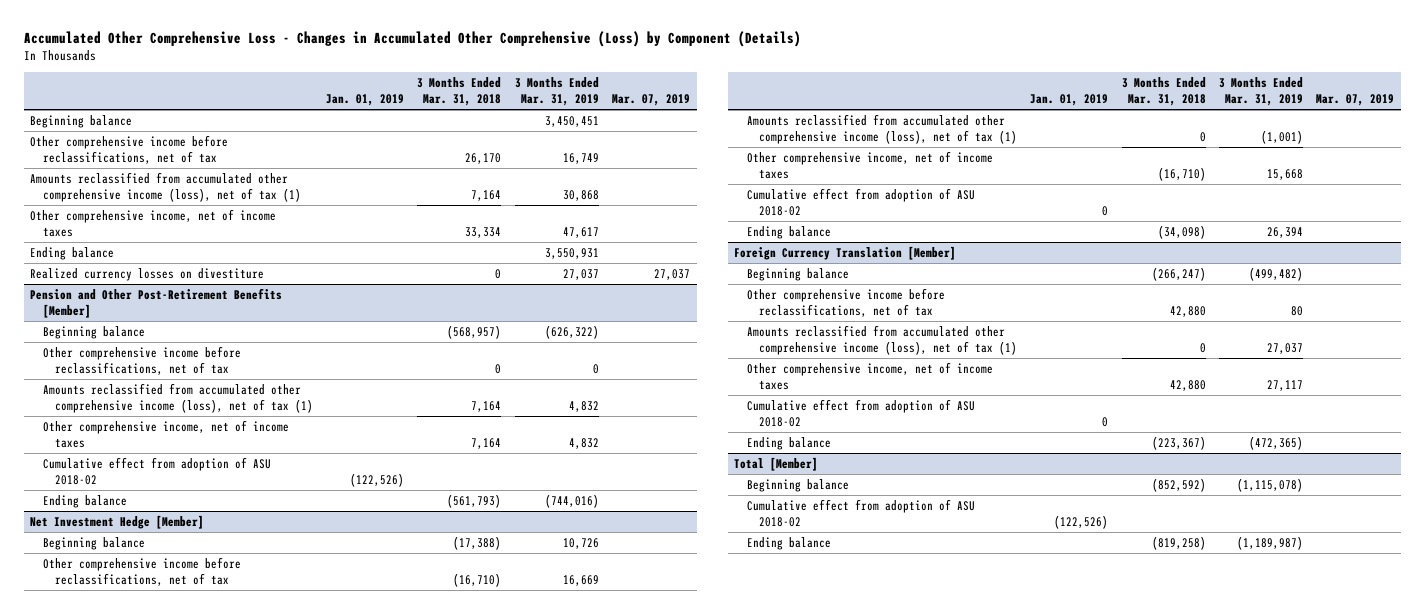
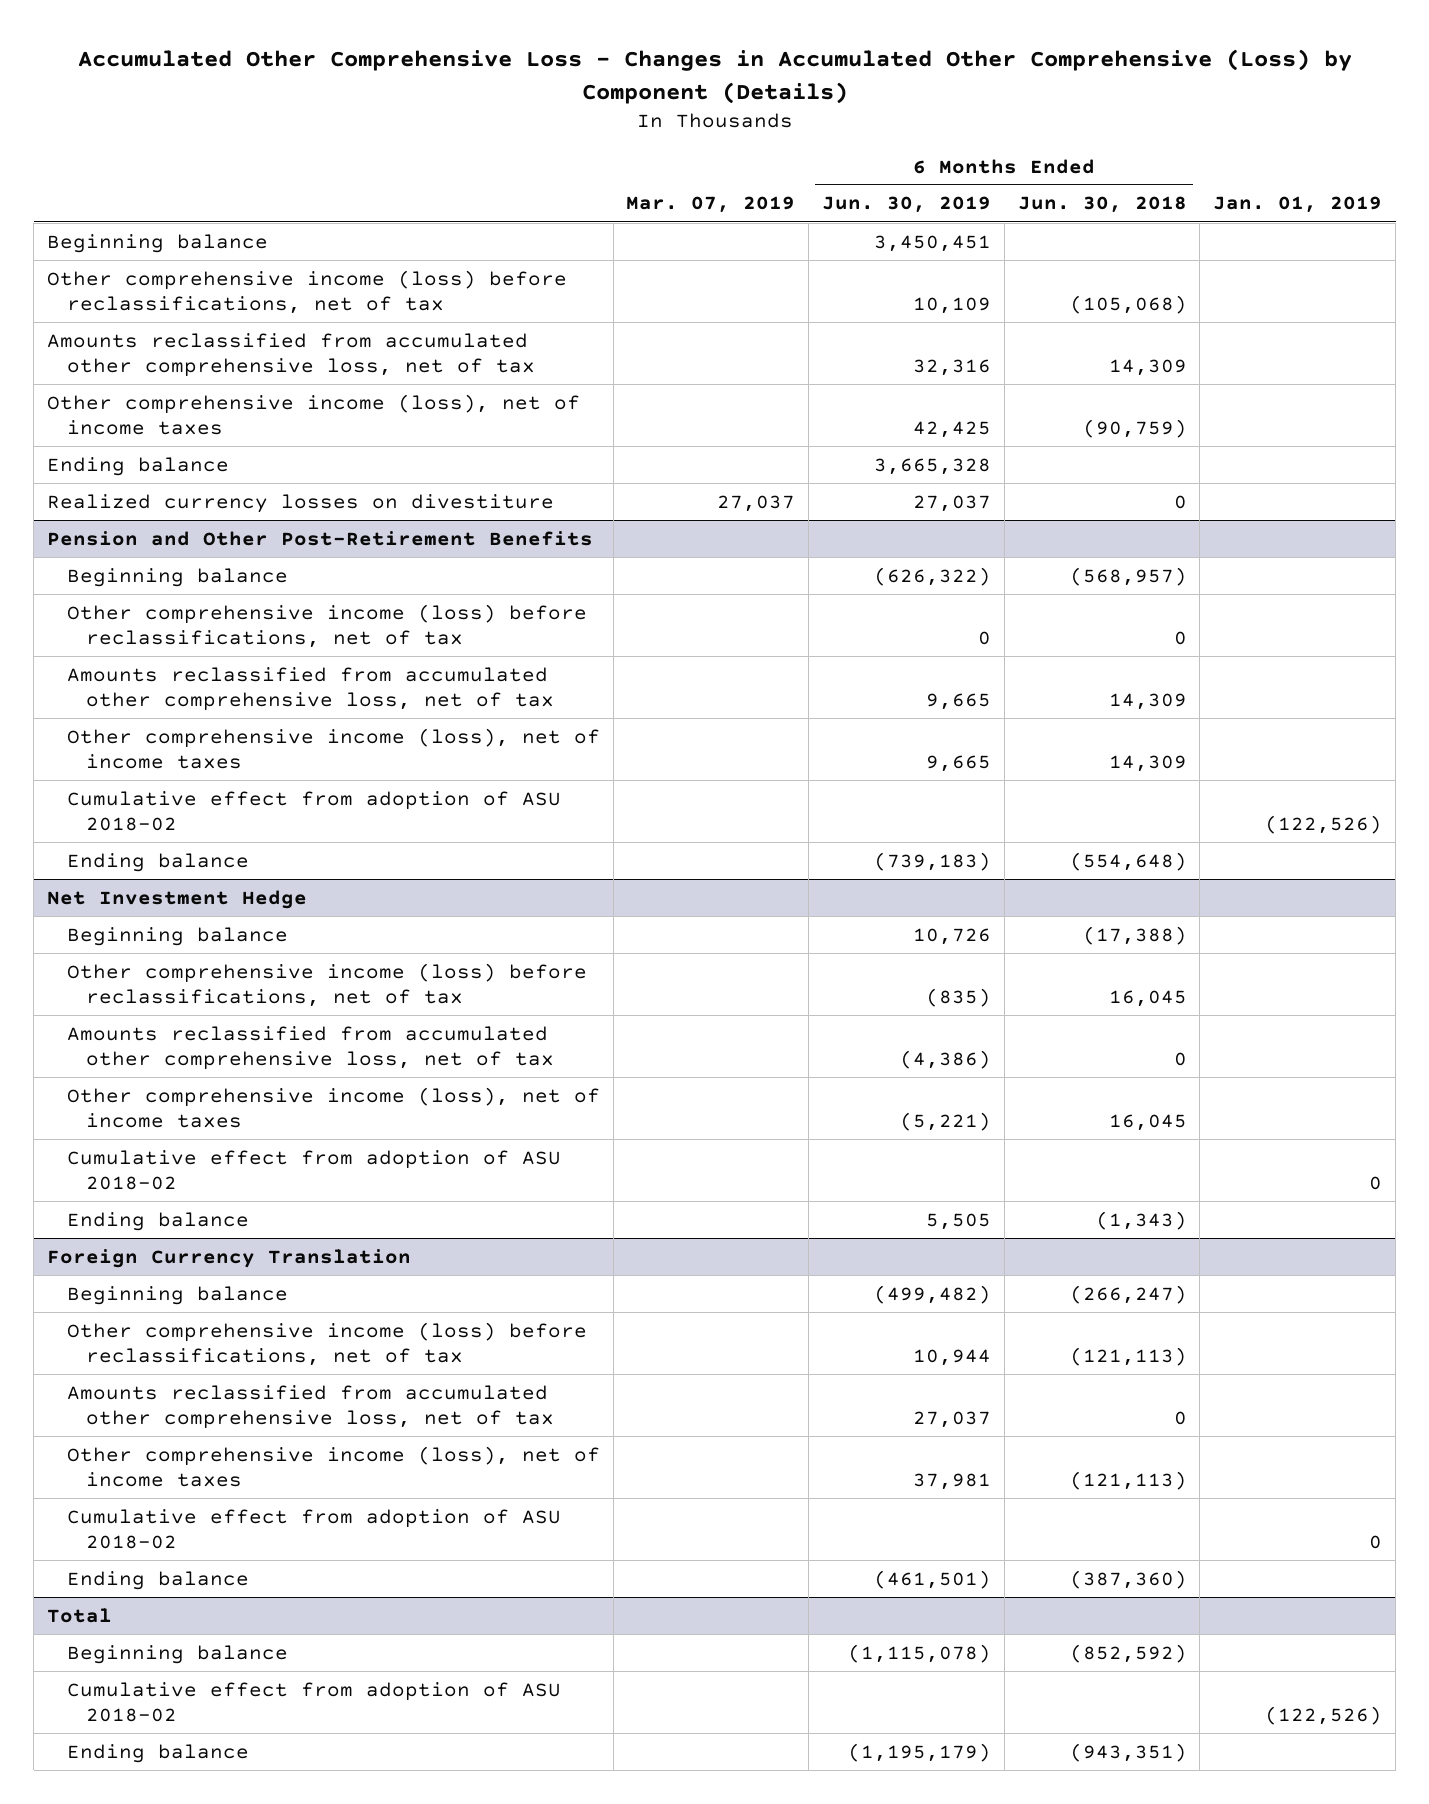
- | Jan. 01, 2019 | 3 Months Ended Mar. 31, 2018 | 3 Months Ended Mar. 31, 2019 | Mar. 07, 2019
+ | Mar. 07, 2019 | 6 Months Ended Jun. 30, 2019 | 6 Months Ended Jun. 30, 2018 | Jan. 01, 2019
- Other comprehensive income before reclassifications, net of tax | | 26,170 | 16,749 |
- Amounts reclassified from accumulated other comprehensive income (loss), net of tax (1) | | 7,164 | 30,868 |
- Other comprehensive income, net of income taxes | | 33,334 | 47,617 |
+ Other comprehensive income (loss) before reclassifications, net of tax | | 10,109 | (105,068) |
+ Amounts reclassified from accumulated other comprehensive loss, net of tax | | 32,316 | 14,309 |
+ Other comprehensive income (loss), net of income taxes | | 42,425 | (90,759) |
- Pension and Other Post-Retirement Benefits [Member]
+ Pension and Other Post-Retirement Benefits
- Other comprehensive income before reclassifications, net of tax | | 0 | 0 |
- Amounts reclassified from accumulated other comprehensive income (loss), net of tax (1) | | 7,164 | 4,832 |
- Other comprehensive income, net of income taxes | | 7,164 | 4,832 |
+ Other comprehensive income (loss) before reclassifications, net of tax | | 0 | 0 |
+ Amounts reclassified from accumulated other comprehensive loss, net of tax | | 9,665 | 14,309 |
+ Other comprehensive income (loss), net of income taxes | | 9,665 | 14,309 |
- Net Investment Hedge [Member]
+ Net Investment Hedge
- Other comprehensive income before reclassifications, net of tax | | (16,710) | 16,669 |
- Amounts reclassified from accumulated other comprehensive income (loss), net of tax (1) | | 0 | (1,001) |
- Other comprehensive income, net of income taxes | | (16,710) | 15,668 |
+ Other comprehensive income (loss) before reclassifications, net of tax | | (835) | 16,045 |
+ Amounts reclassified from accumulated other comprehensive loss, net of tax | | (4,386) | 0 |
+ Other comprehensive income (loss), net of income taxes | | (5,221) | 16,045 |
- Foreign Currency Translation [Member]
+ Foreign Currency Translation
- Other comprehensive income before reclassifications, net of tax | | 42,880 | 80 |
- Amounts reclassified from accumulated other comprehensive income (loss), net of tax (1) | | 0 | 27,037 |
- Other comprehensive income, net of income taxes | | 42,880 | 27,117 |
+ Other comprehensive income (loss) before reclassifications, net of tax | | 10,944 | (121,113) |
+ Amounts reclassified from accumulated other comprehensive loss, net of tax | | 27,037 | 0 |
+ Other comprehensive income (loss), net of income taxes | | 37,981 | (121,113) |
- Total [Member]
+ Total

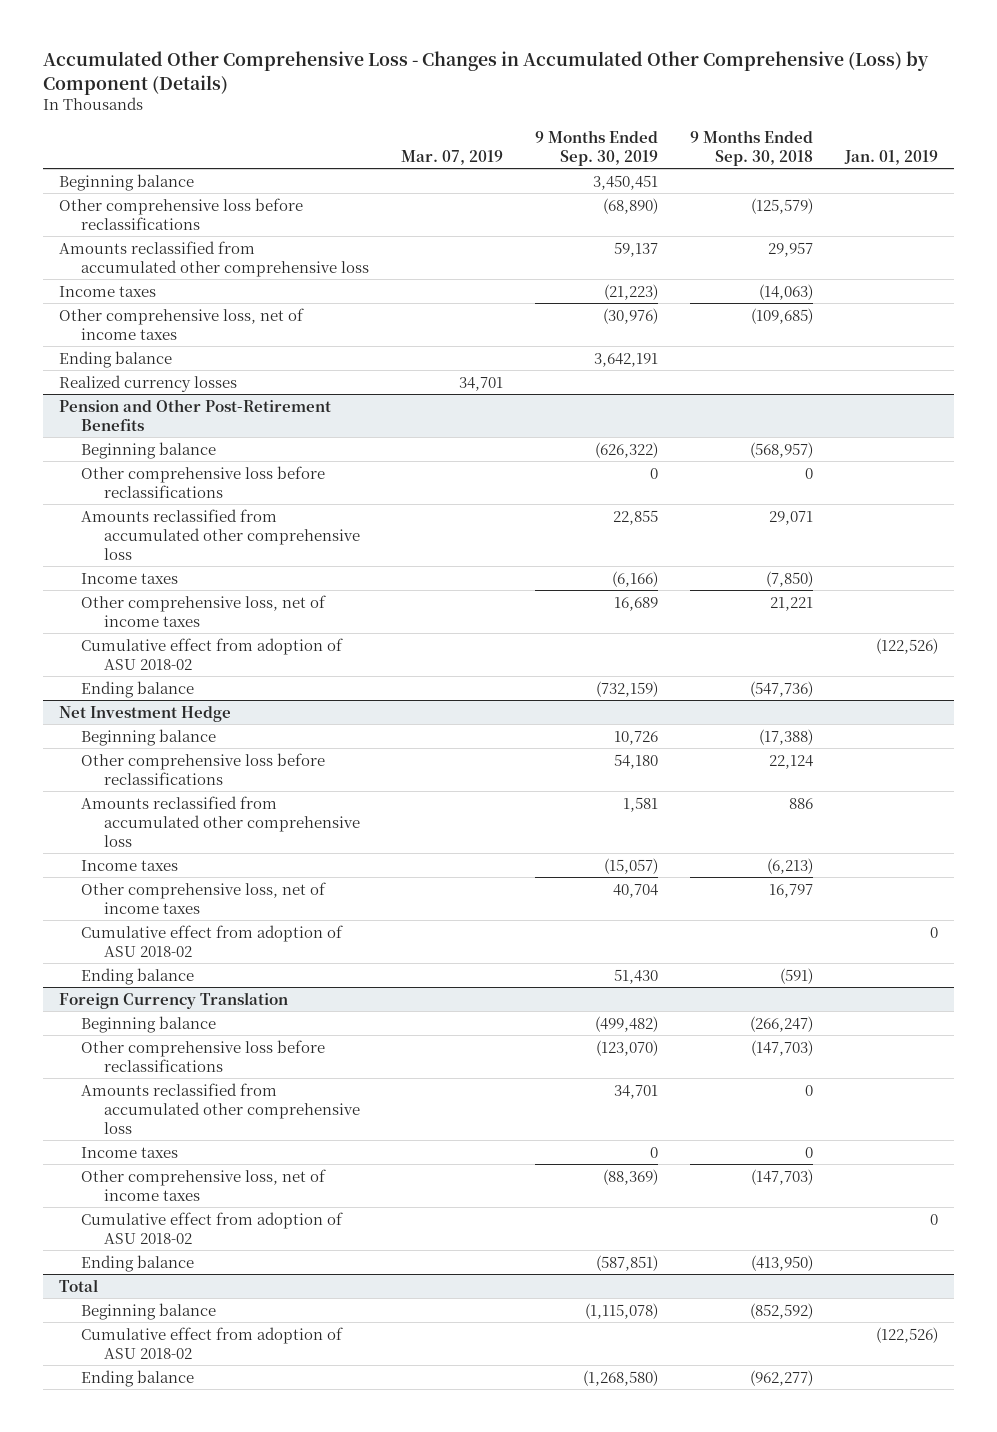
- | Mar. 07, 2019 | 6 Months Ended Jun. 30, 2019 | 6 Months Ended Jun. 30, 2018 | Jan. 01, 2019
+ | Mar. 07, 2019 | 9 Months Ended Sep. 30, 2019 | 9 Months Ended Sep. 30, 2018 | Jan. 01, 2019
- Other comprehensive income (loss) before reclassifications, net of tax | | 10,109 | (105,068) |
- Amounts reclassified from accumulated other comprehensive loss, net of tax | | 32,316 | 14,309 |
- Other comprehensive income (loss), net of income taxes | | 42,425 | (90,759) |
+ Other comprehensive loss before reclassifications | | (68,890) | (125,579) |
+ Amounts reclassified from accumulated other comprehensive loss | | 59,137 | 29,957 |
+ Income taxes | | (21,223) | (14,063) |
+ Other comprehensive loss, net of income taxes | | (30,976) | (109,685) |
- Realized currency losses on divestiture | 27,037 | 27,037 | 0 |
+ Realized currency losses | 34,701 | | |
@ Pension and Other Post-Retirement Benefits
- Other comprehensive income (loss) before reclassifications, net of tax | | 0 | 0 |
- Amounts reclassified from accumulated other comprehensive loss, net of tax | | 9,665 | 14,309 |
- Other comprehensive income (loss), net of income taxes | | 9,665 | 14,309 |
+ Other comprehensive loss before reclassifications | | 0 | 0 |
+ Amounts reclassified from accumulated other comprehensive loss | | 22,855 | 29,071 |
+ Income taxes | | (6,166) | (7,850) |
+ Other comprehensive loss, net of income taxes | | 16,689 | 21,221 |
@ Net Investment Hedge
- Other comprehensive income (loss) before reclassifications, net of tax | | (835) | 16,045 |
- Amounts reclassified from accumulated other comprehensive loss, net of tax | | (4,386) | 0 |
- Other comprehensive income (loss), net of income taxes | | (5,221) | 16,045 |
+ Other comprehensive loss before reclassifications | | 54,180 | 22,124 |
+ Amounts reclassified from accumulated other comprehensive loss | | 1,581 | 886 |
+ Income taxes | | (15,057) | (6,213) |
+ Other comprehensive loss, net of income taxes | | 40,704 | 16,797 |
@ Foreign Currency Translation
- Other comprehensive income (loss) before reclassifications, net of tax | | 10,944 | (121,113) |
- Amounts reclassified from accumulated other comprehensive loss, net of tax | | 27,037 | 0 |
- Other comprehensive income (loss), net of income taxes | | 37,981 | (121,113) |
+ Other comprehensive loss before reclassifications | | (123,070) | (147,703) |
+ Amounts reclassified from accumulated other comprehensive loss | | 34,701 | 0 |
+ Income taxes | | 0 | 0 |
+ Other comprehensive loss, net of income taxes | | (88,369) | (147,703) |

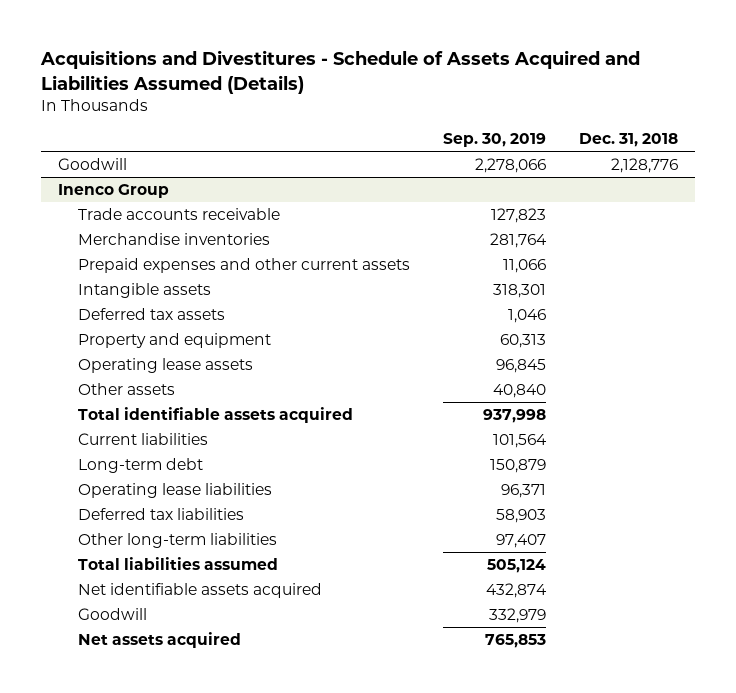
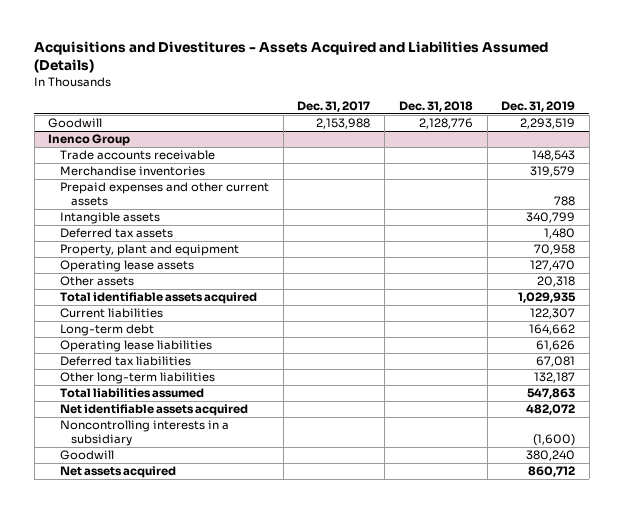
- Acquisitions and Divestitures - Schedule of Assets Acquired and Liabilities Assumed (Details)
+ Acquisitions and Divestitures - Assets Acquired and Liabilities Assumed (Details)
- | Sep. 30, 2019 | Dec. 31, 2018
+ | Dec. 31, 2017 | Dec. 31, 2018 | Dec. 31, 2019
@ Inenco Group
- Property and equipment | 60,313 |
+ Property, plant and equipment | | | 70,958
+ Noncontrolling interests in a subsidiary | | | (1,600)

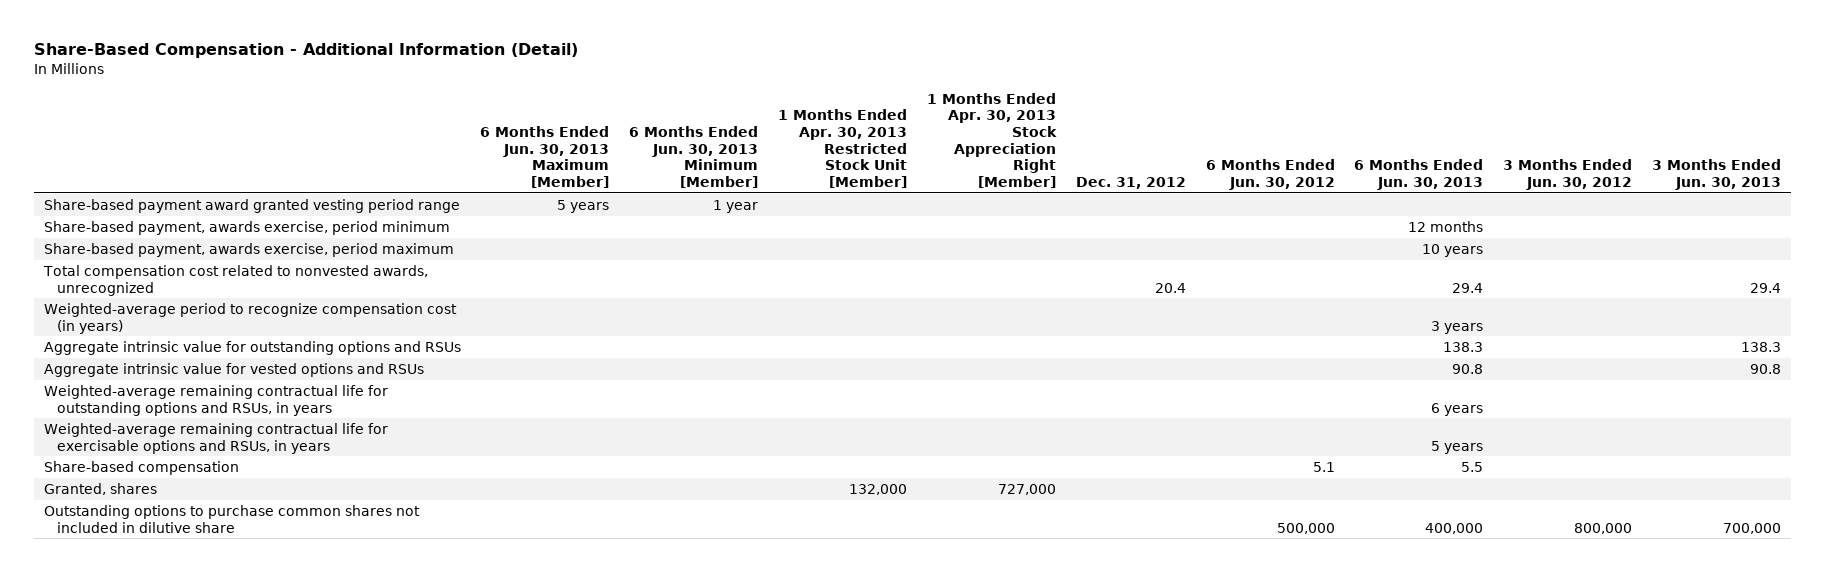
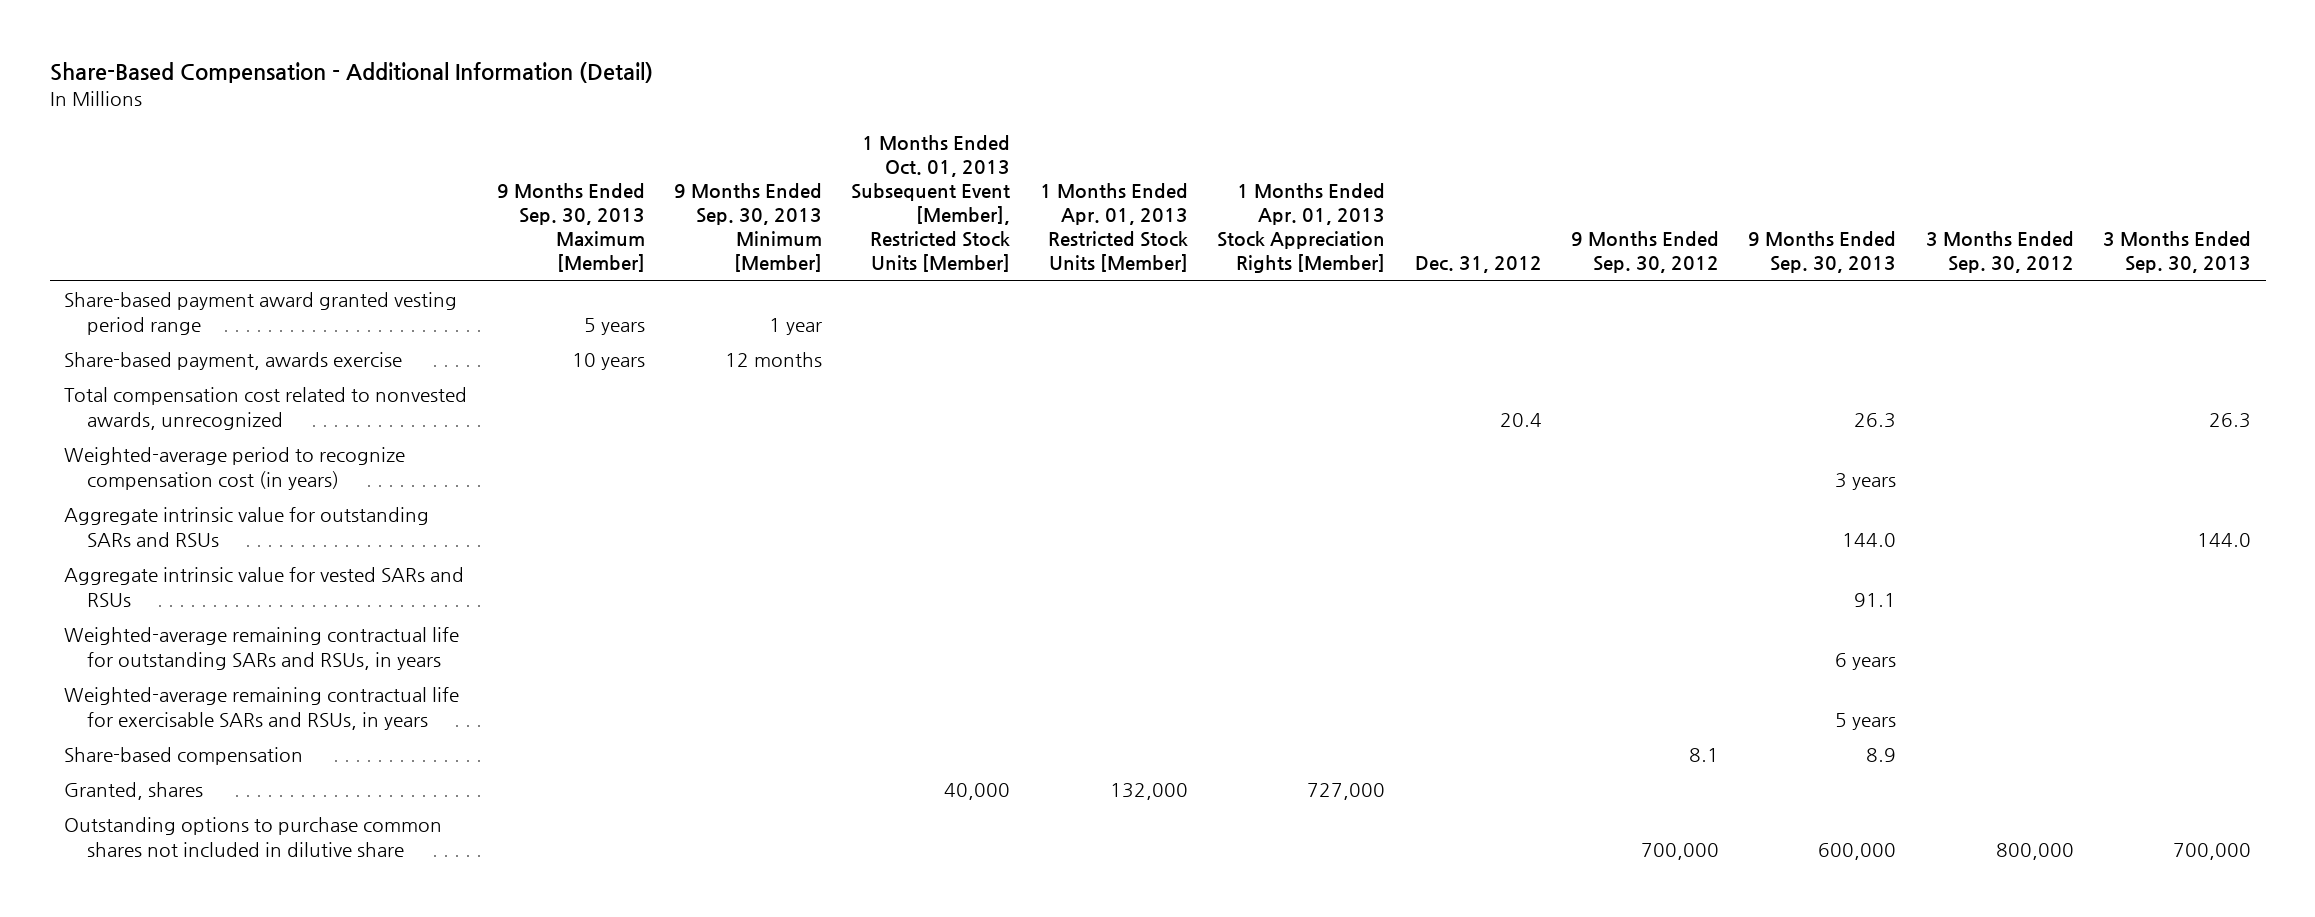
- | 6 Months Ended Jun. 30, 2013 Maximum [Member] | 6 Months Ended Jun. 30, 2013 Minimum [Member] | 1 Months Ended Apr. 30, 2013 Restricted Stock Unit [Member] | 1 Months Ended Apr. 30, 2013 Stock Appreciation Right [Member] | Dec. 31, 2012 | 6 Months Ended Jun. 30, 2012 | 6 Months Ended Jun. 30, 2013 | 3 Months Ended Jun. 30, 2012 | 3 Months Ended Jun. 30, 2013
+ | 9 Months Ended Sep. 30, 2013 Maximum [Member] | 9 Months Ended Sep. 30, 2013 Minimum [Member] | 1 Months Ended Oct. 01, 2013 Subsequent Event [Member], Restricted Stock Units [Member] | 1 Months Ended Apr. 01, 2013 Restricted Stock Units [Member] | 1 Months Ended Apr. 01, 2013 Stock Appreciation Rights [Member] | Dec. 31, 2012 | 9 Months Ended Sep. 30, 2012 | 9 Months Ended Sep. 30, 2013 | 3 Months Ended Sep. 30, 2012 | 3 Months Ended Sep. 30, 2013
- Share-based payment, awards exercise, period minimum | | | | | | | 12 months | |
- Share-based payment, awards exercise, period maximum | | | | | | | 10 years | |
+ Share-based payment, awards exercise | 10 years | 12 months | | | | | | | |
- Aggregate intrinsic value for outstanding options and RSUs | | | | | | | 138.3 | | 138.3
- Aggregate intrinsic value for vested options and RSUs | | | | | | | 90.8 | | 90.8
- Weighted-average remaining contractual life for outstanding options and RSUs, in years | | | | | | | 6 years | |
- Weighted-average remaining contractual life for exercisable options and RSUs, in years | | | | | | | 5 years | |
+ Aggregate intrinsic value for outstanding SARs and RSUs | | | | | | | | 144.0 | | 144.0
+ Aggregate intrinsic value for vested SARs and RSUs | | | | | | | | 91.1 | |
+ Weighted-average remaining contractual life for outstanding SARs and RSUs, in years | | | | | | | | 6 years | |
+ Weighted-average remaining contractual life for exercisable SARs and RSUs, in years | | | | | | | | 5 years | |

